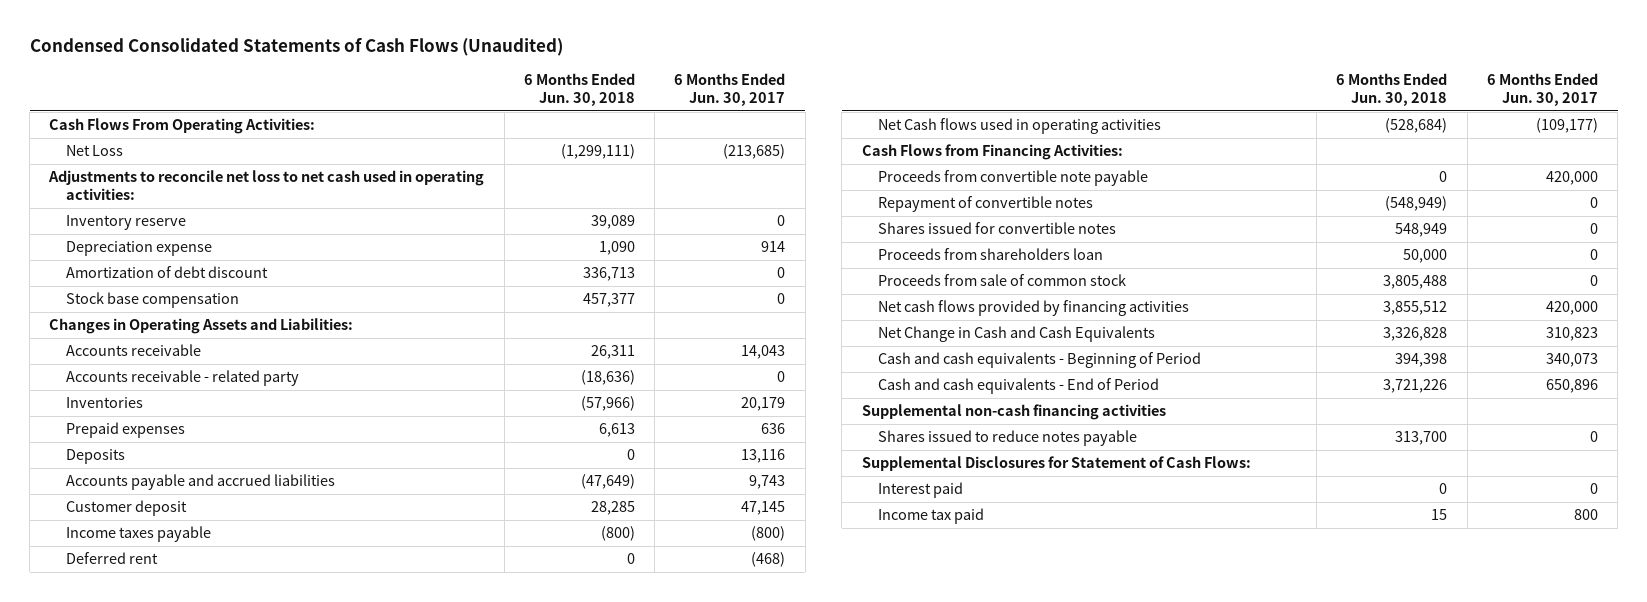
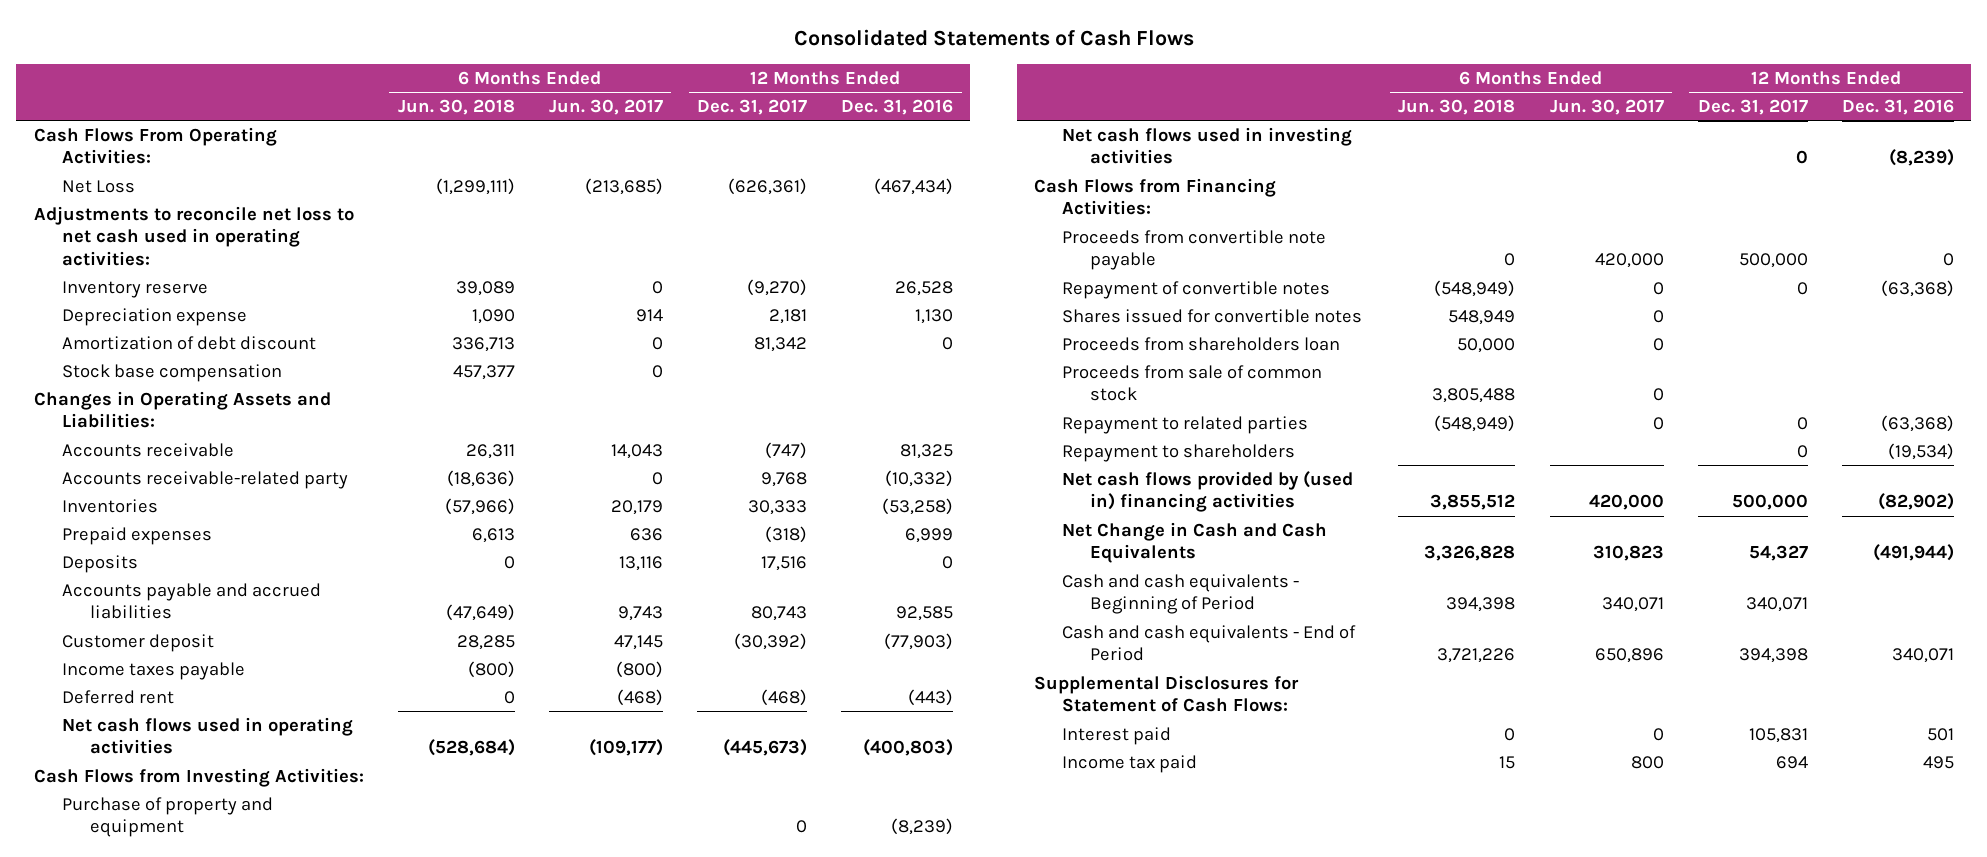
- Condensed Consolidated Statements of Cash Flows (Unaudited)
+ Consolidated Statements of Cash Flows
- | 6 Months Ended Jun. 30, 2018 | 6 Months Ended Jun. 30, 2017
+ | 6 Months Ended Jun. 30, 2018 | 6 Months Ended Jun. 30, 2017 | 12 Months Ended Dec. 31, 2017 | 12 Months Ended Dec. 31, 2016
- Accounts receivable - related party | (18,636) | 0
+ Accounts receivable-related party | (18,636) | 0 | 9,768 | (10,332)
- Net Cash flows used in operating activities | (528,684) | (109,177)
+ Net cash flows used in operating activities | (528,684) | (109,177) | (445,673) | (400,803)
+ Cash Flows from Investing Activities:
+ Purchase of property and equipment | | | 0 | (8,239)
+ Net cash flows used in investing activities | | | 0 | (8,239)
- Net cash flows provided by financing activities | 3,855,512 | 420,000
+ Repayment to related parties | (548,949) | 0 | 0 | (63,368)
+ Repayment to shareholders | | | 0 | (19,534)
+ Net cash flows provided by (used in) financing activities | 3,855,512 | 420,000 | 500,000 | (82,902)
- Cash and cash equivalents - Beginning of Period | 394,398 | 340,073
+ Cash and cash equivalents - Beginning of Period | 394,398 | 340,071 | 340,071 |
- Supplemental non-cash financing activities
- Shares issued to reduce notes payable | 313,700 | 0

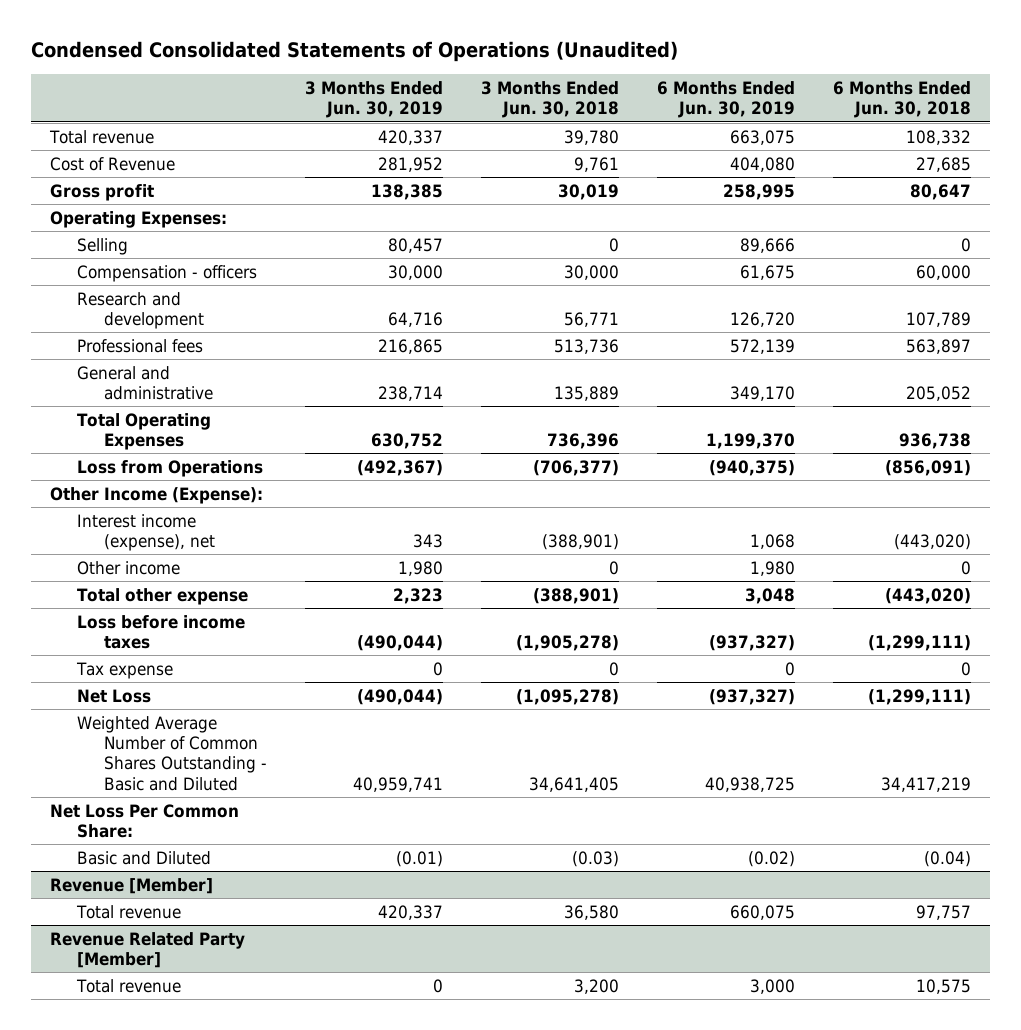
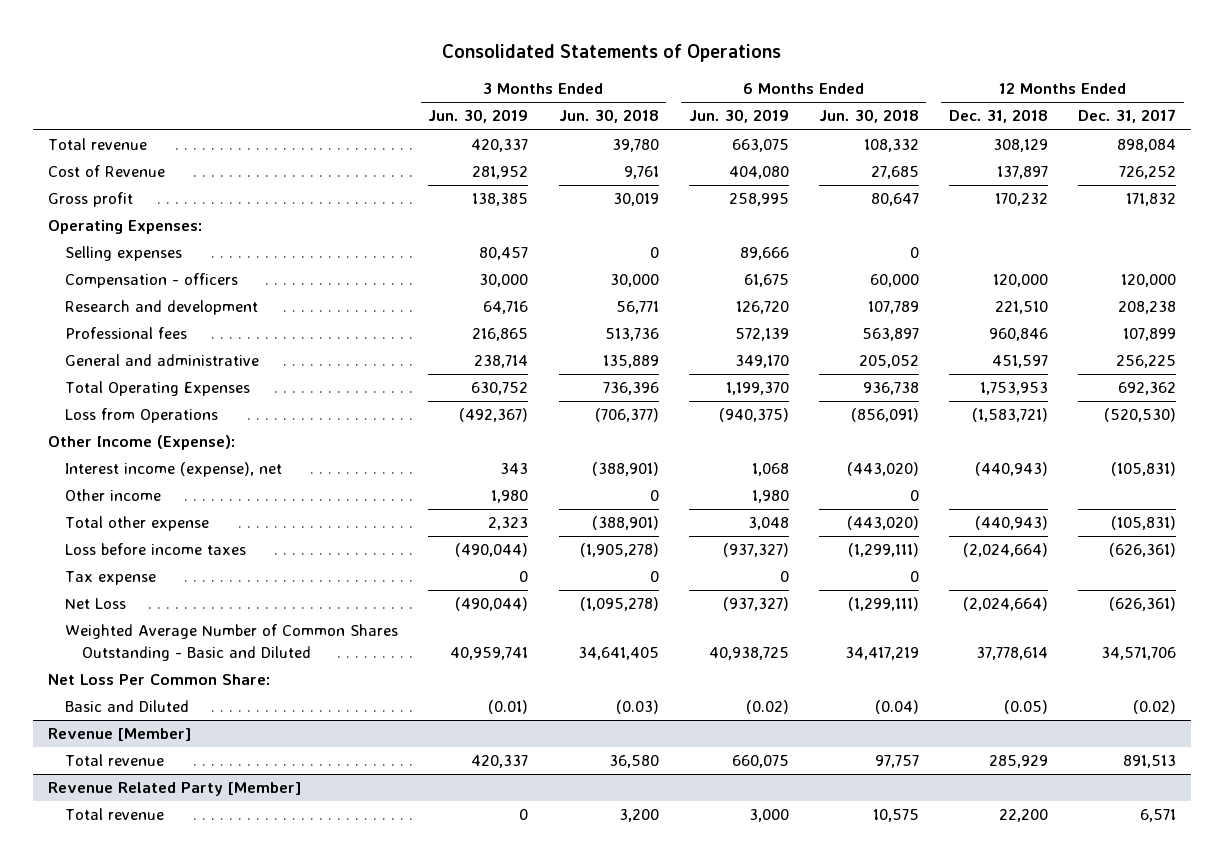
- Condensed Consolidated Statements of Operations (Unaudited)
+ Consolidated Statements of Operations
- | 3 Months Ended Jun. 30, 2019 | 3 Months Ended Jun. 30, 2018 | 6 Months Ended Jun. 30, 2019 | 6 Months Ended Jun. 30, 2018
+ | 3 Months Ended Jun. 30, 2019 | 3 Months Ended Jun. 30, 2018 | 6 Months Ended Jun. 30, 2019 | 6 Months Ended Jun. 30, 2018 | 12 Months Ended Dec. 31, 2018 | 12 Months Ended Dec. 31, 2017
- Selling | 80,457 | 0 | 89,666 | 0
+ Selling expenses | 80,457 | 0 | 89,666 | 0 | |

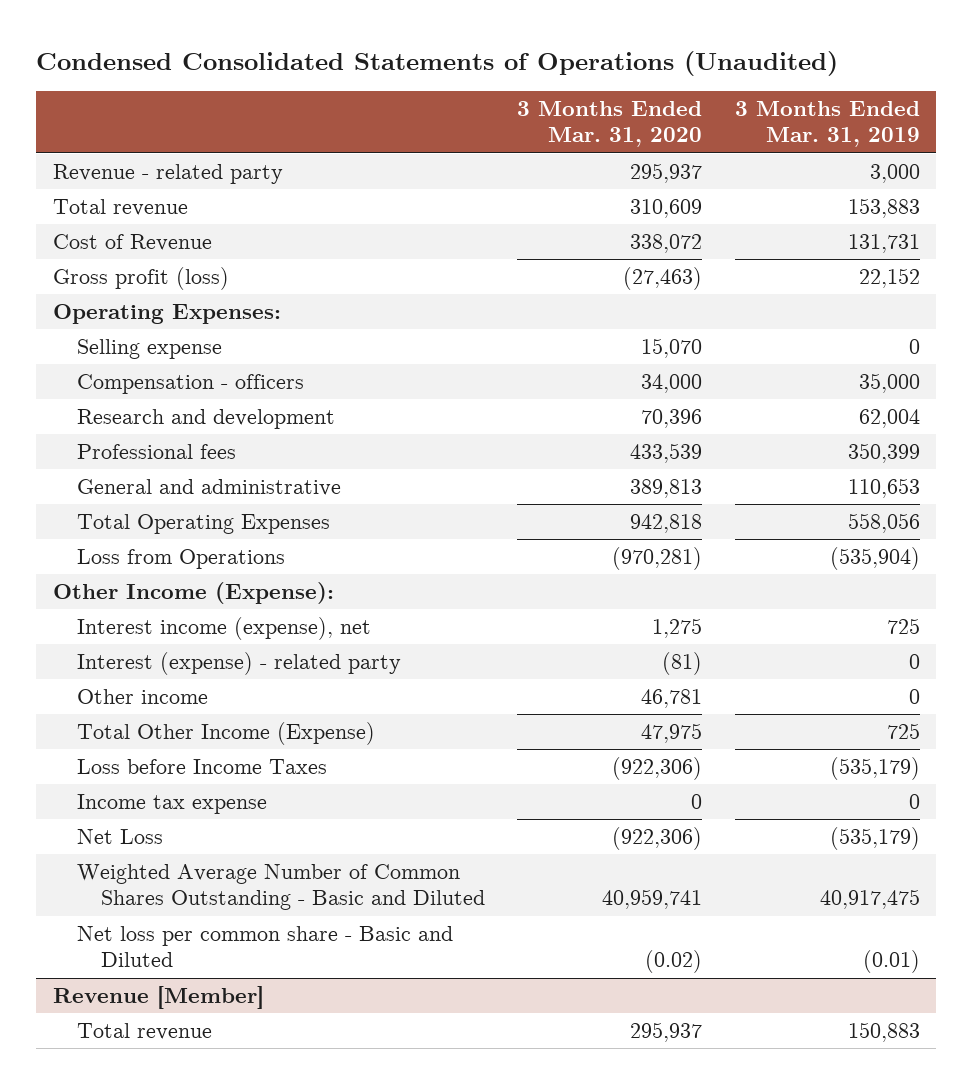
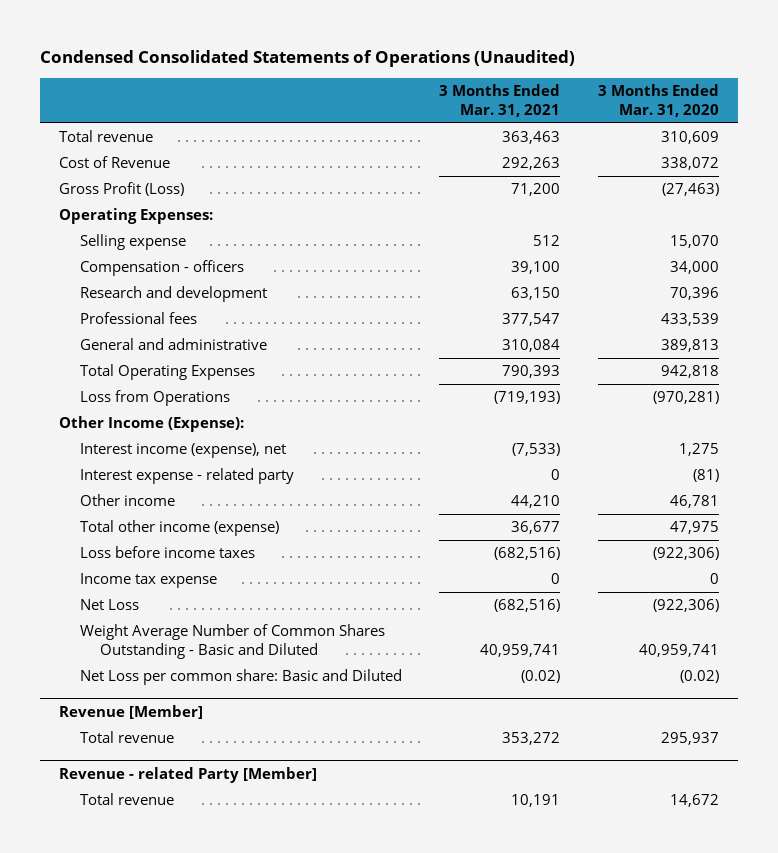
- | 3 Months Ended Mar. 31, 2020 | 3 Months Ended Mar. 31, 2019
+ | 3 Months Ended Mar. 31, 2021 | 3 Months Ended Mar. 31, 2020
- Revenue - related party | 295,937 | 3,000
- Gross profit (loss) | (27,463) | 22,152
+ Gross Profit (Loss) | 71,200 | (27,463)
- Interest (expense) - related party | (81) | 0
+ Interest expense - related party | 0 | (81)
- Total Other Income (Expense) | 47,975 | 725
- Loss before Income Taxes | (922,306) | (535,179)
+ Total other income (expense) | 36,677 | 47,975
+ Loss before income taxes | (682,516) | (922,306)
- Weighted Average Number of Common Shares Outstanding - Basic and Diluted | 40,959,741 | 40,917,475
- Net loss per common share - Basic and Diluted | (0.02) | (0.01)
+ Weight Average Number of Common Shares Outstanding - Basic and Diluted | 40,959,741 | 40,959,741
+ Net Loss per common share: Basic and Diluted | (0.02) | (0.02)
+ Revenue - related Party [Member]
+ Total revenue | 10,191 | 14,672

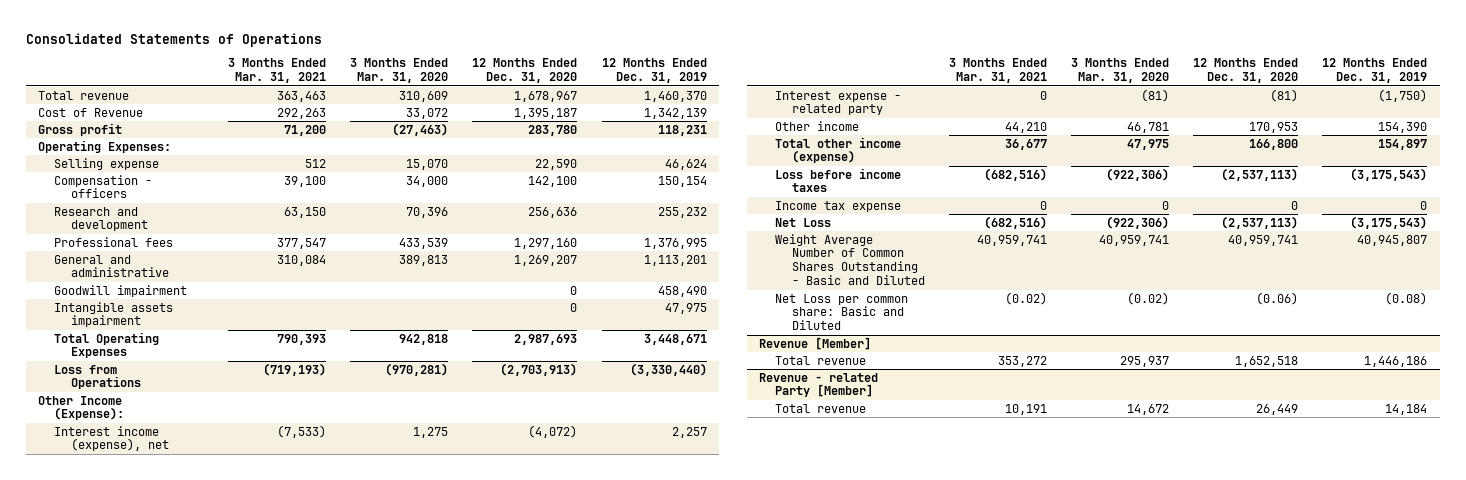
- Condensed Consolidated Statements of Operations (Unaudited)
+ Consolidated Statements of Operations
- | 3 Months Ended Mar. 31, 2021 | 3 Months Ended Mar. 31, 2020
+ | 3 Months Ended Mar. 31, 2021 | 3 Months Ended Mar. 31, 2020 | 12 Months Ended Dec. 31, 2020 | 12 Months Ended Dec. 31, 2019
- Cost of Revenue | 292,263 | 338,072
- Gross Profit (Loss) | 71,200 | (27,463)
+ Cost of Revenue | 292,263 | 33,072 | 1,395,187 | 1,342,139
+ Gross profit | 71,200 | (27,463) | 283,780 | 118,231
+ Goodwill impairment | | | 0 | 458,490
+ Intangible assets impairment | | | 0 | 47,975

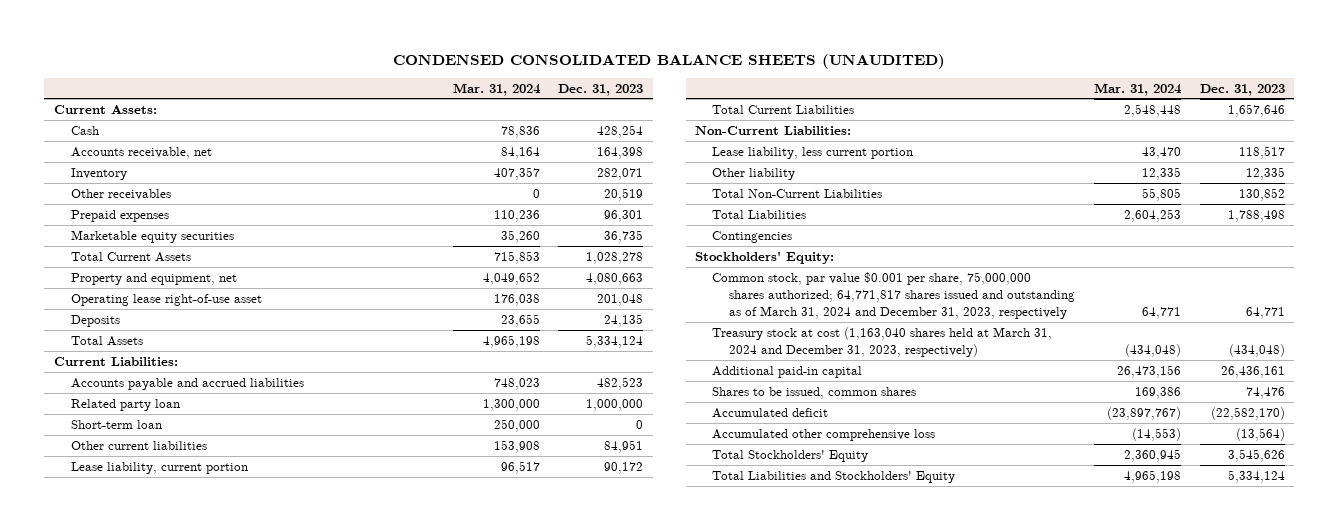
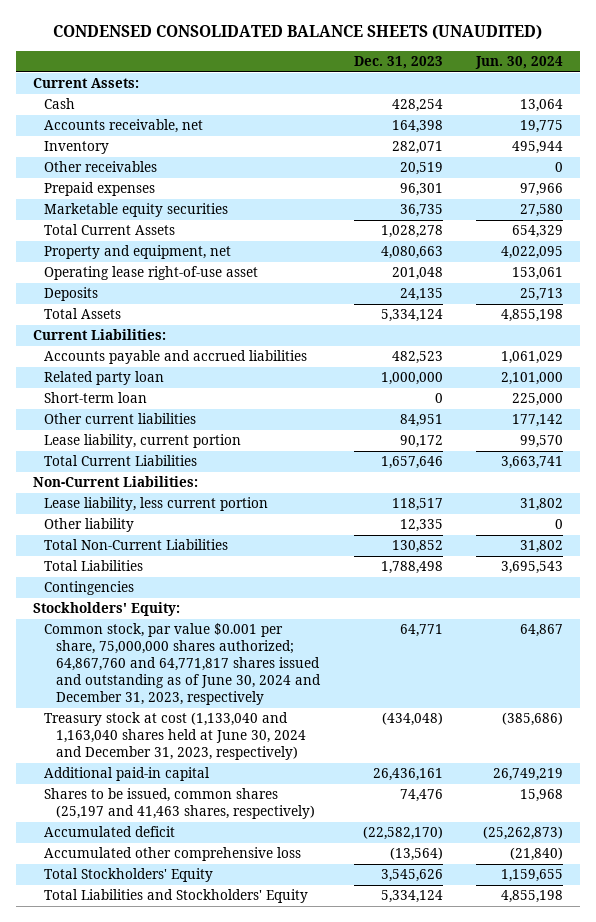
- | Mar. 31, 2024 | Dec. 31, 2023
+ | Dec. 31, 2023 | Jun. 30, 2024
- Common stock, par value $0.001 per share, 75,000,000 shares authorized; 64,771,817 shares issued and outstanding as of March 31, 2024 and December 31, 2023, respectively | 64,771 | 64,771
- Treasury stock at cost (1,163,040 shares held at March 31, 2024 and December 31, 2023, respectively) | (434,048) | (434,048)
+ Common stock, par value $0.001 per share, 75,000,000 shares authorized; 64,867,760 and 64,771,817 shares issued and outstanding as of June 30, 2024 and December 31, 2023, respectively | 64,771 | 64,867
+ Treasury stock at cost (1,133,040 and 1,163,040 shares held at June 30, 2024 and December 31, 2023, respectively) | (434,048) | (385,686)
- Shares to be issued, common shares | 169,386 | 74,476
+ Shares to be issued, common shares (25,197 and 41,463 shares, respectively) | 74,476 | 15,968

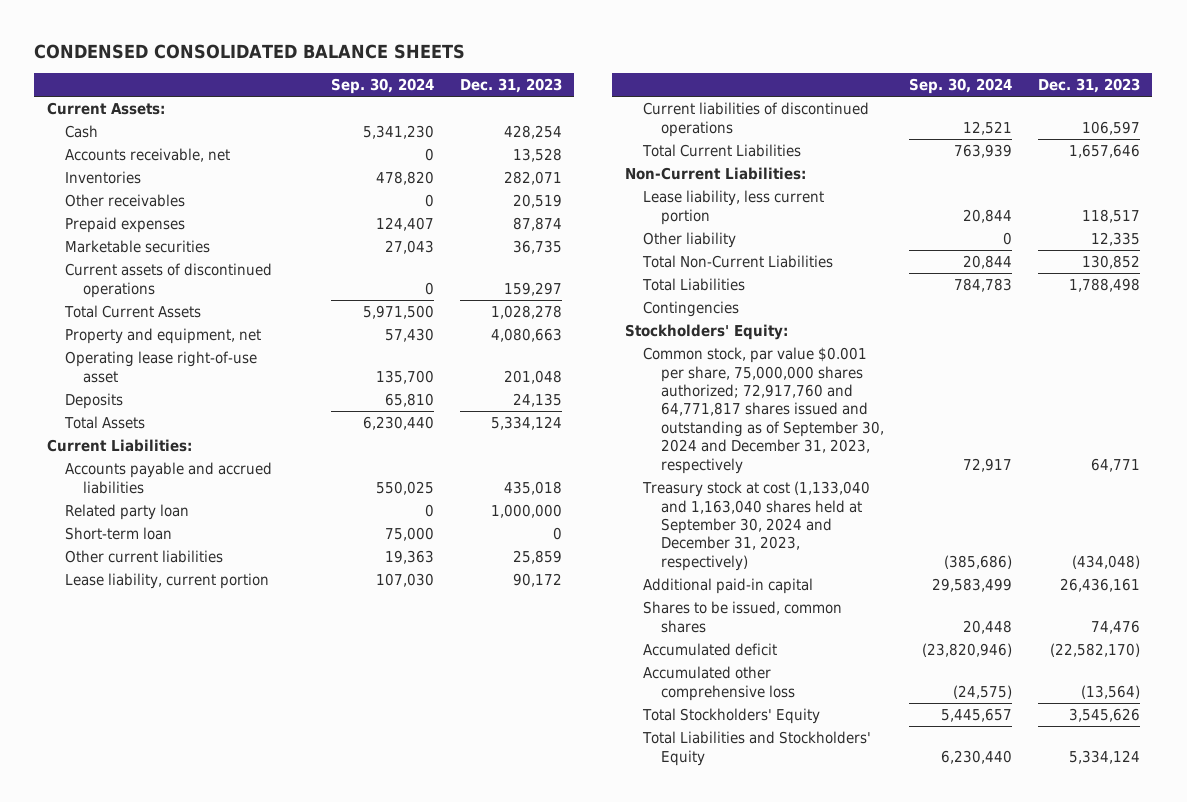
- CONDENSED CONSOLIDATED BALANCE SHEETS (UNAUDITED)
+ CONDENSED CONSOLIDATED BALANCE SHEETS
- | Dec. 31, 2023 | Jun. 30, 2024
+ | Sep. 30, 2024 | Dec. 31, 2023
- Accounts receivable, net | 164,398 | 19,775
- Inventory | 282,071 | 495,944
+ Accounts receivable, net | 0 | 13,528
+ Inventories | 478,820 | 282,071
- Prepaid expenses | 96,301 | 97,966
- Marketable equity securities | 36,735 | 27,580
+ Prepaid expenses | 124,407 | 87,874
+ Marketable securities | 27,043 | 36,735
+ Current assets of discontinued operations | 0 | 159,297
- Accounts payable and accrued liabilities | 482,523 | 1,061,029
+ Accounts payable and accrued liabilities | 550,025 | 435,018
- Other current liabilities | 84,951 | 177,142
+ Other current liabilities | 19,363 | 25,859
+ Current liabilities of discontinued operations | 12,521 | 106,597
- Common stock, par value $0.001 per share, 75,000,000 shares authorized; 64,867,760 and 64,771,817 shares issued and outstanding as of June 30, 2024 and December 31, 2023, respectively | 64,771 | 64,867
- Treasury stock at cost (1,133,040 and 1,163,040 shares held at June 30, 2024 and December 31, 2023, respectively) | (434,048) | (385,686)
+ Common stock, par value $0.001 per share, 75,000,000 shares authorized; 72,917,760 and 64,771,817 shares issued and outstanding as of September 30, 2024 and December 31, 2023, respectively | 72,917 | 64,771
+ Treasury stock at cost (1,133,040 and 1,163,040 shares held at September 30, 2024 and December 31, 2023, respectively) | (385,686) | (434,048)
- Shares to be issued, common shares (25,197 and 41,463 shares, respectively) | 74,476 | 15,968
+ Shares to be issued, common shares | 20,448 | 74,476

